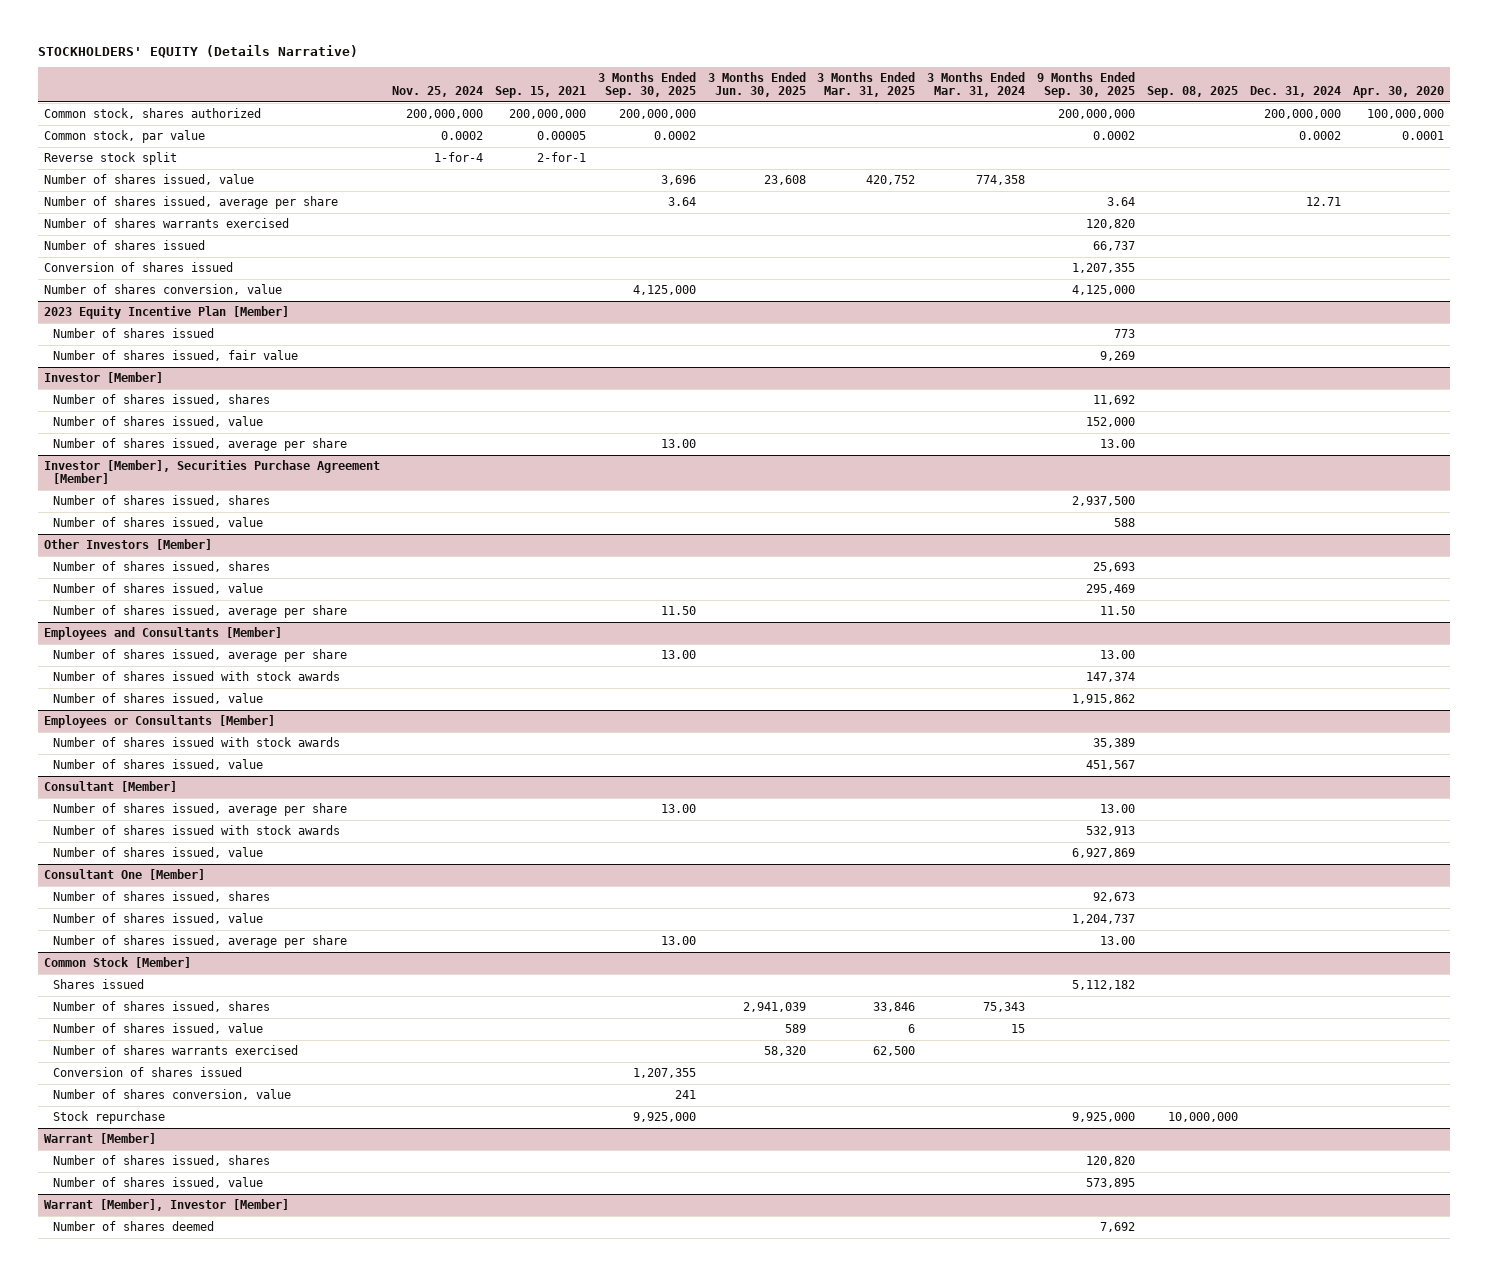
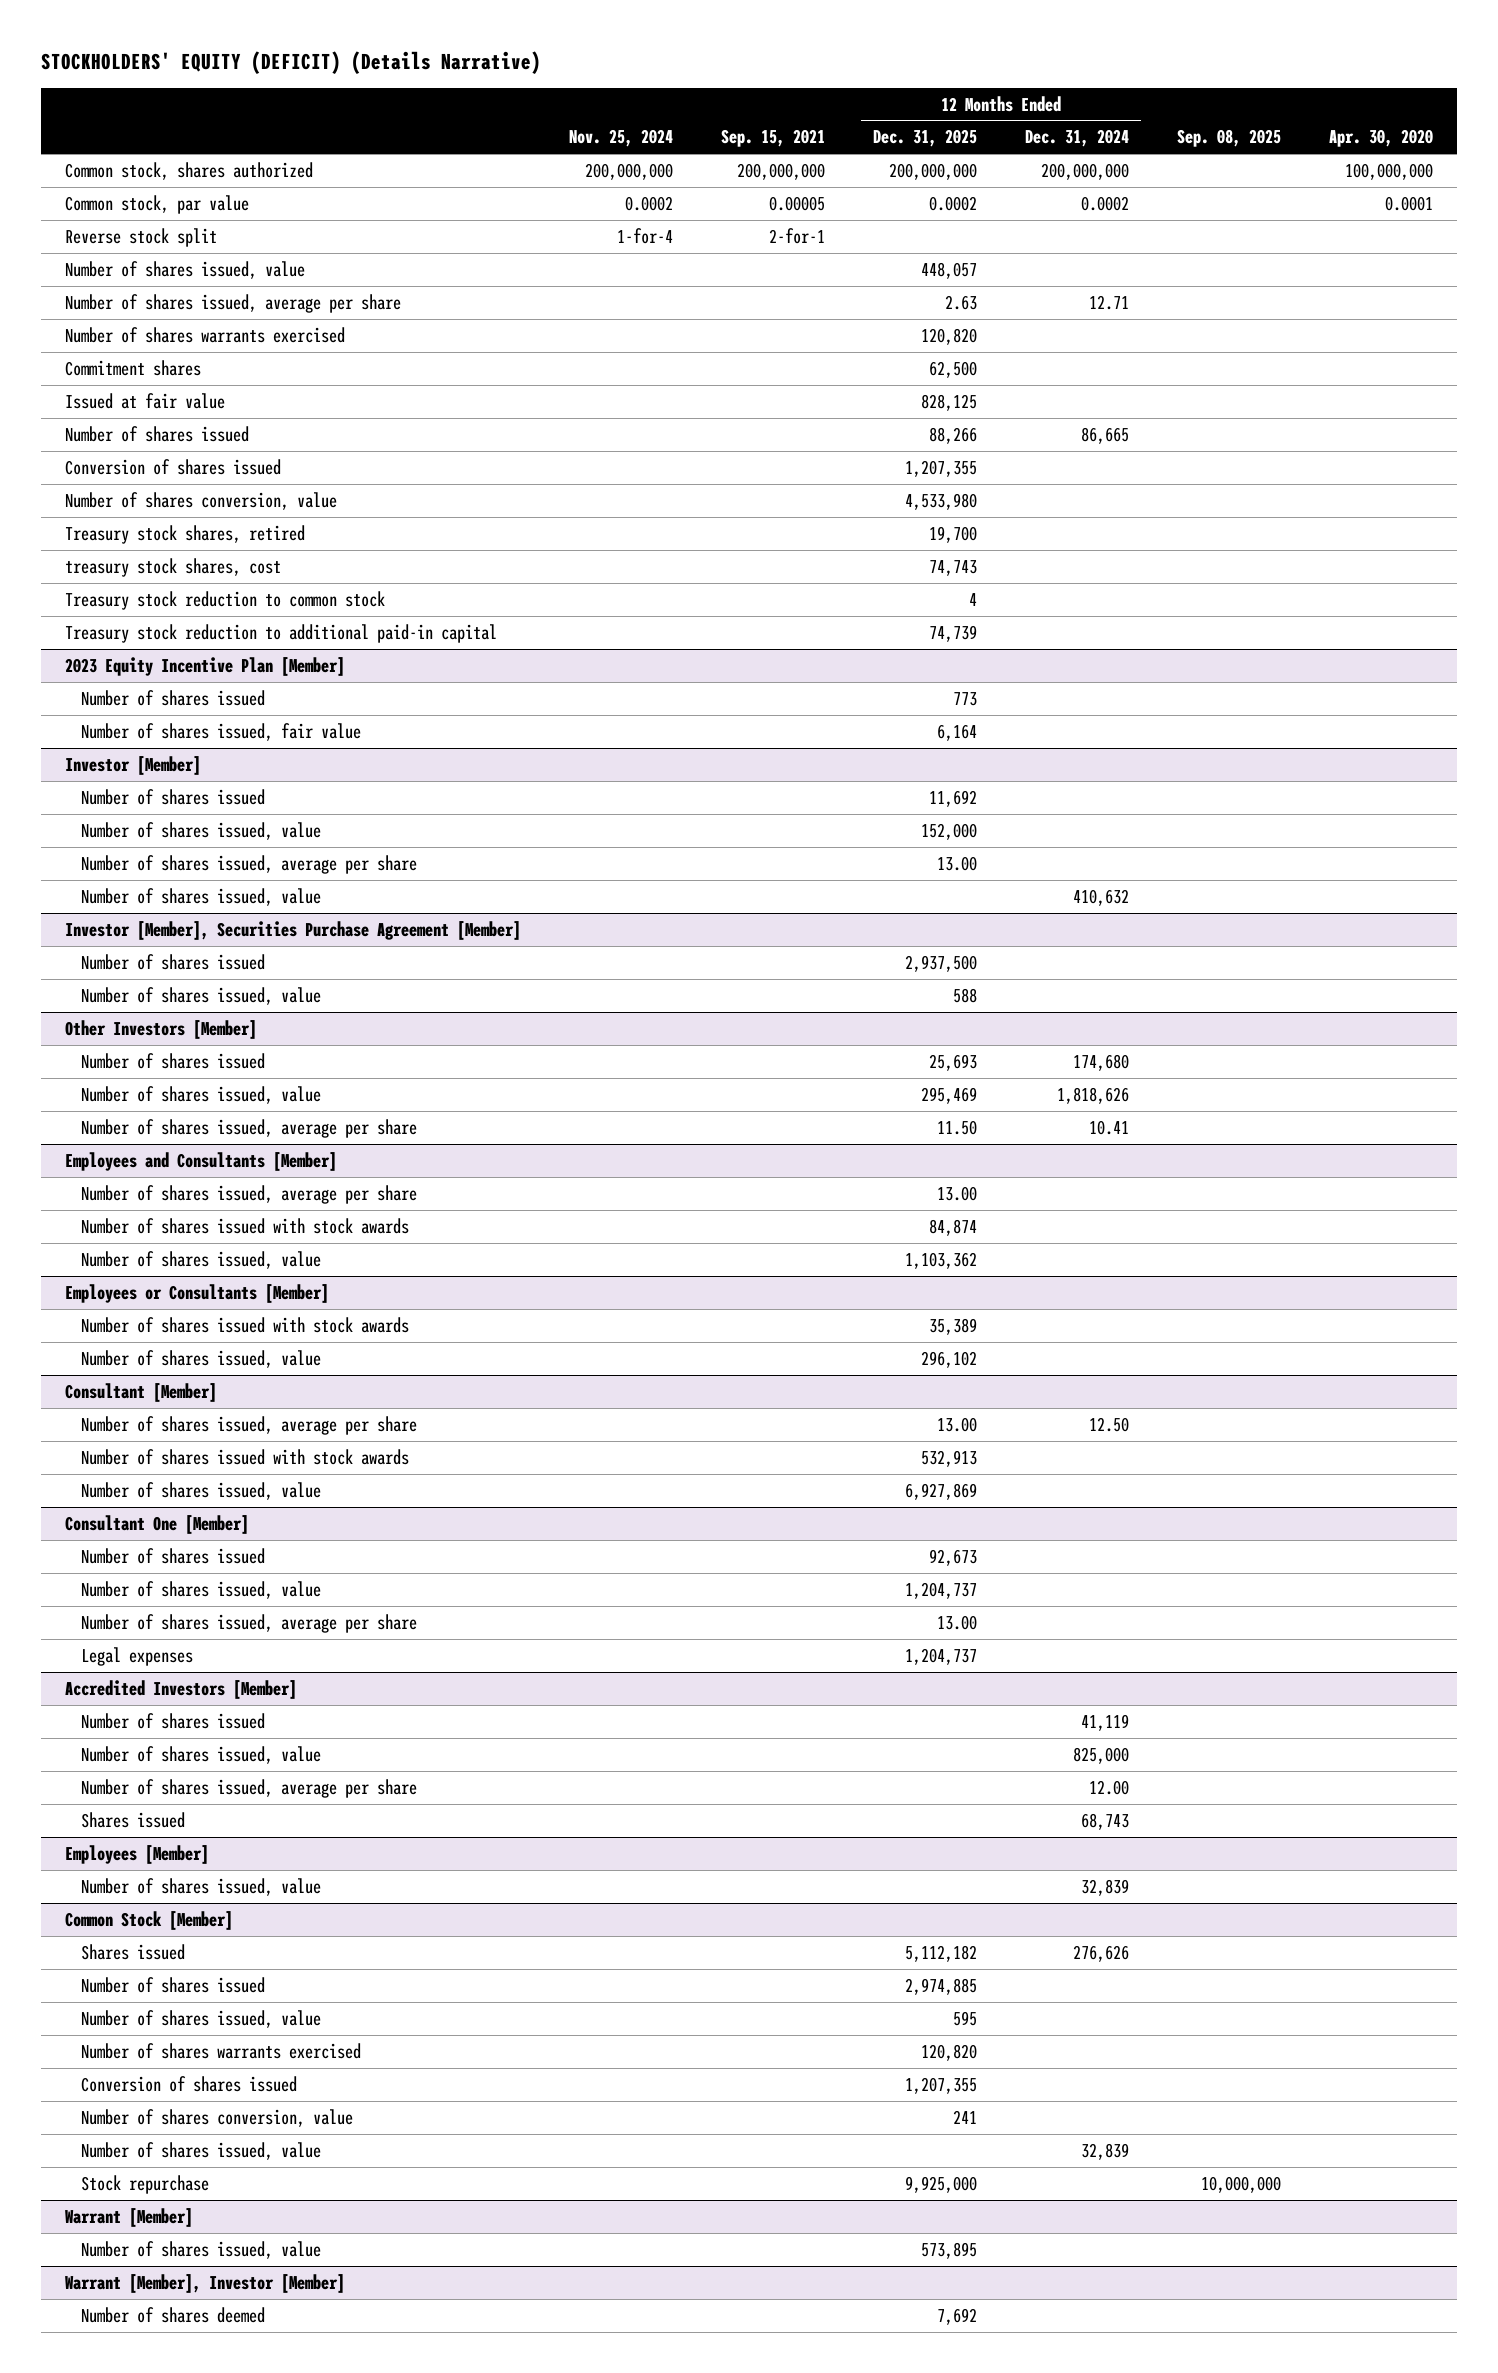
- STOCKHOLDERS' EQUITY (Details Narrative)
+ STOCKHOLDERS' EQUITY (DEFICIT) (Details Narrative)
- | Nov. 25, 2024 | Sep. 15, 2021 | 3 Months Ended Sep. 30, 2025 | 3 Months Ended Jun. 30, 2025 | 3 Months Ended Mar. 31, 2025 | 3 Months Ended Mar. 31, 2024 | 9 Months Ended Sep. 30, 2025 | Sep. 08, 2025 | Dec. 31, 2024 | Apr. 30, 2020
+ | Nov. 25, 2024 | Sep. 15, 2021 | 12 Months Ended Dec. 31, 2025 | 12 Months Ended Dec. 31, 2024 | Sep. 08, 2025 | Apr. 30, 2020
+ Commitment shares | | | 62,500 | | |
+ Issued at fair value | | | 828,125 | | |
+ Treasury stock shares, retired | | | 19,700 | | |
+ treasury stock shares, cost | | | 74,743 | | |
+ Treasury stock reduction to common stock | | | 4 | | |
+ Treasury stock reduction to additional paid-in capital | | | 74,739 | | |
@ Investor [Member]
- Number of shares issued, shares | | | | | | | 11,692 | | |
+ Number of shares issued | | | 11,692 | | |
+ Number of shares issued, value | | | | 410,632 | |
@ Investor [Member], Securities Purchase Agreement [Member]
- Number of shares issued, shares | | | | | | | 2,937,500 | | |
+ Number of shares issued | | | 2,937,500 | | |
@ Other Investors [Member]
- Number of shares issued, shares | | | | | | | 25,693 | | |
+ Number of shares issued | | | 25,693 | 174,680 | |
@ Consultant One [Member]
- Number of shares issued, shares | | | | | | | 92,673 | | |
+ Number of shares issued | | | 92,673 | | |
+ Legal expenses | | | 1,204,737 | | |
+ Accredited Investors [Member]
+ Number of shares issued | | | | 41,119 | |
+ Number of shares issued, value | | | | 825,000 | |
+ Number of shares issued, average per share | | | | 12.00 | |
+ Shares issued | | | | 68,743 | |
+ Employees [Member]
+ Number of shares issued, value | | | | 32,839 | |
@ Common Stock [Member]
- Number of shares issued, shares | | | | 2,941,039 | 33,846 | 75,343 | | | |
+ Number of shares issued | | | 2,974,885 | | |
+ Number of shares issued, value | | | | 32,839 | |
@ Warrant [Member]
- Number of shares issued, shares | | | | | | | 120,820 | | |

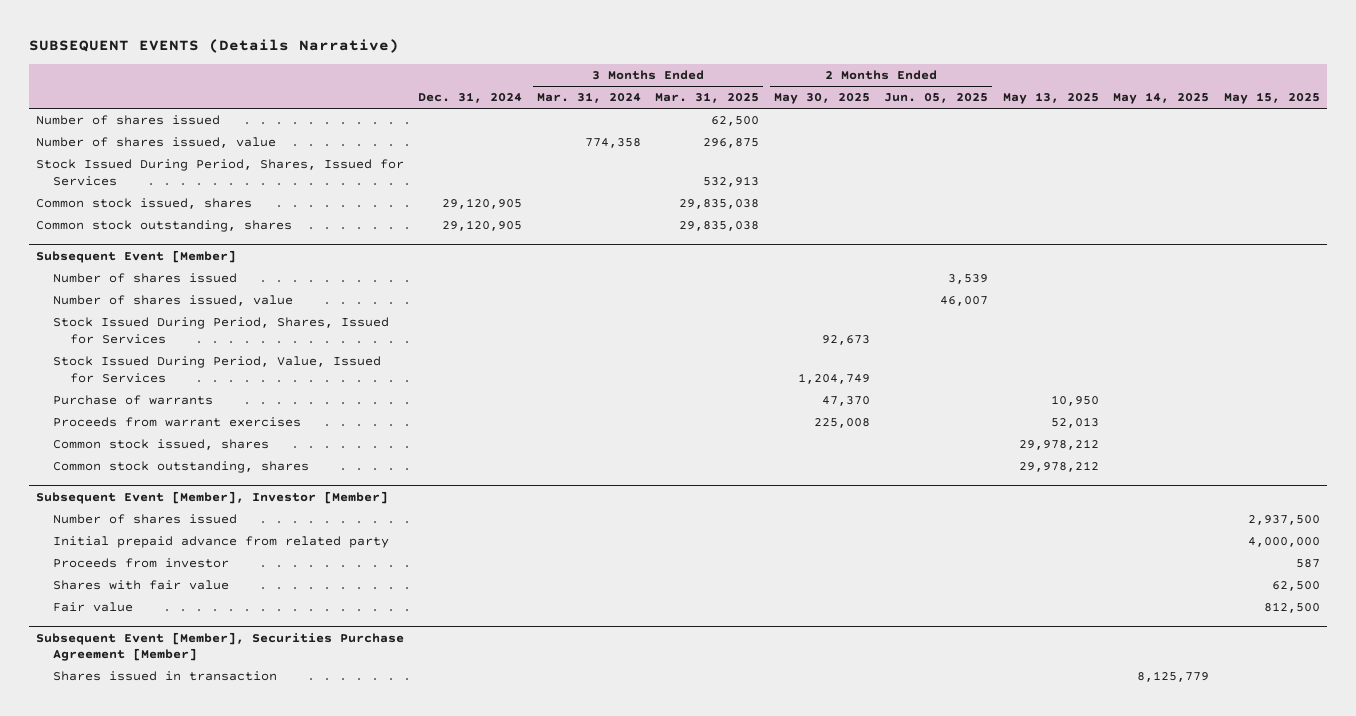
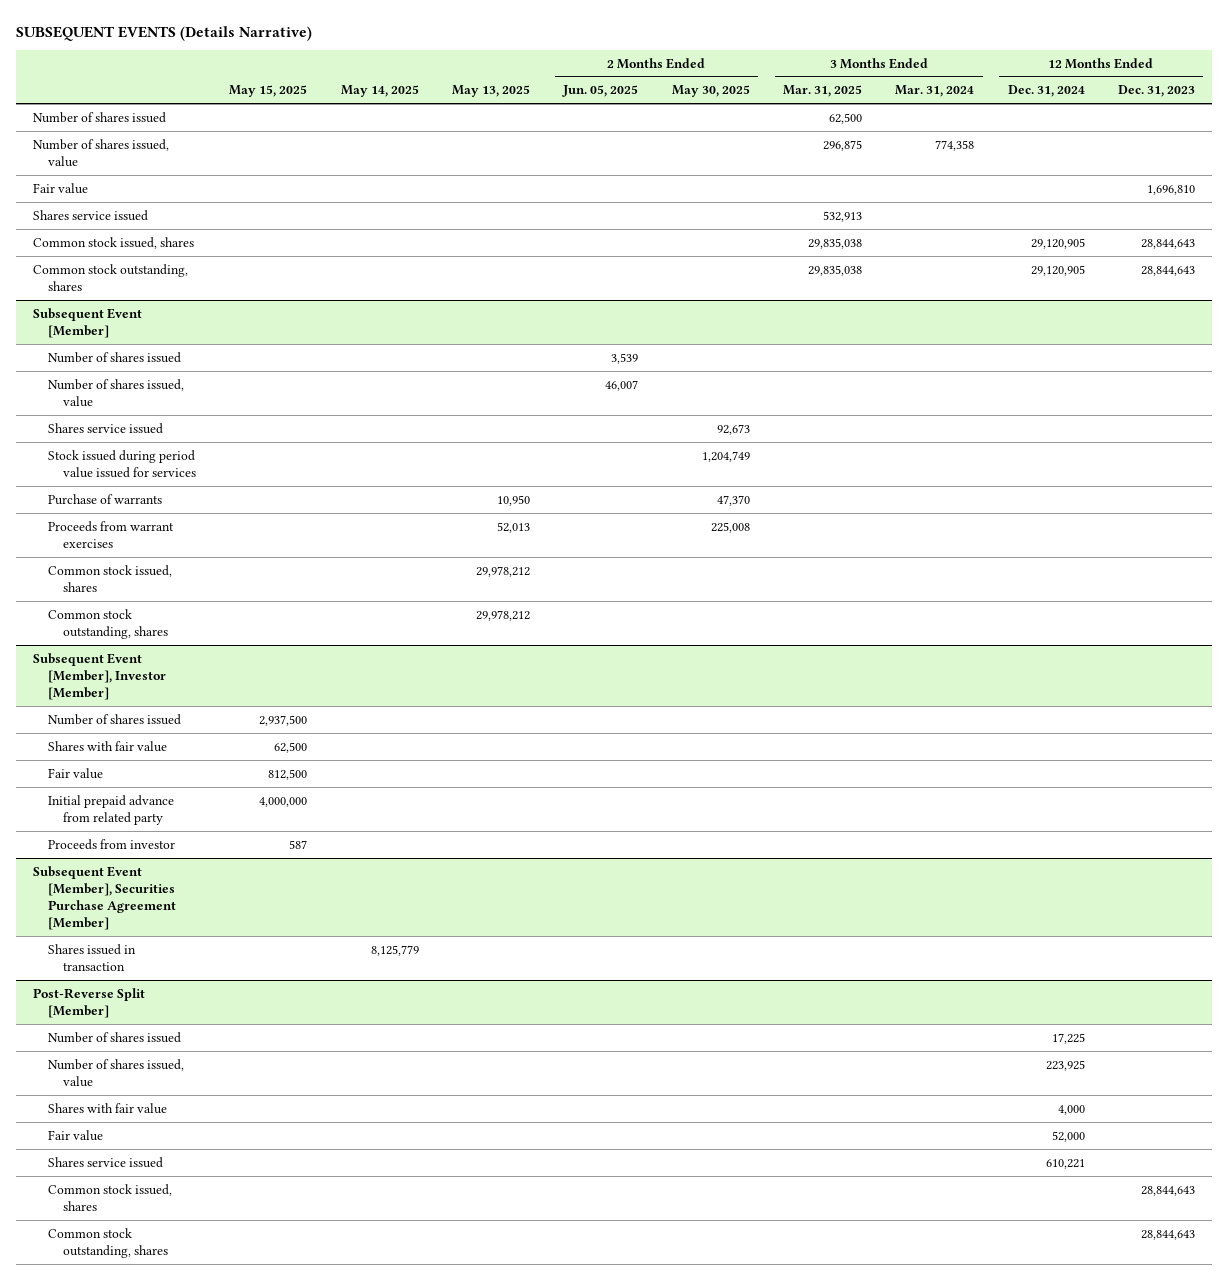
- | Dec. 31, 2024 | 3 Months Ended Mar. 31, 2024 | 3 Months Ended Mar. 31, 2025 | 2 Months Ended May 30, 2025 | 2 Months Ended Jun. 05, 2025 | May 13, 2025 | May 14, 2025 | May 15, 2025
+ | May 15, 2025 | May 14, 2025 | May 13, 2025 | 2 Months Ended Jun. 05, 2025 | 2 Months Ended May 30, 2025 | 3 Months Ended Mar. 31, 2025 | 3 Months Ended Mar. 31, 2024 | 12 Months Ended Dec. 31, 2024 | 12 Months Ended Dec. 31, 2023
- Stock Issued During Period, Shares, Issued for Services | | | 532,913 | | | | |
+ Fair value | | | | | | | | | 1,696,810
+ Shares service issued | | | | | | 532,913 | | |
@ Subsequent Event [Member]
- Stock Issued During Period, Shares, Issued for Services | | | | 92,673 | | | |
- Stock Issued During Period, Value, Issued for Services | | | | 1,204,749 | | | |
+ Shares service issued | | | | | 92,673 | | | |
+ Stock issued during period value issued for services | | | | | 1,204,749 | | | |
@ Subsequent Event [Member], Investor [Member]
moved down: Initial prepaid advance from related party | 4,000,000 | | | | | | | |
moved down: Proceeds from investor | 587 | | | | | | | |
+ Post-Reverse Split [Member]
+ Number of shares issued | | | | | | | | 17,225 |
+ Number of shares issued, value | | | | | | | | 223,925 |
+ Shares with fair value | | | | | | | | 4,000 |
+ Fair value | | | | | | | | 52,000 |
+ Shares service issued | | | | | | | | 610,221 |
+ Common stock issued, shares | | | | | | | | | 28,844,643
+ Common stock outstanding, shares | | | | | | | | | 28,844,643

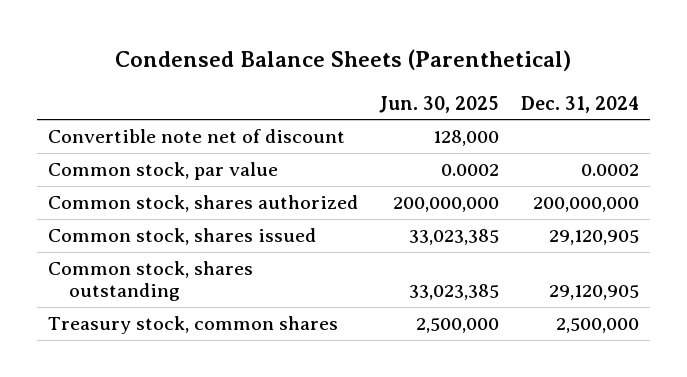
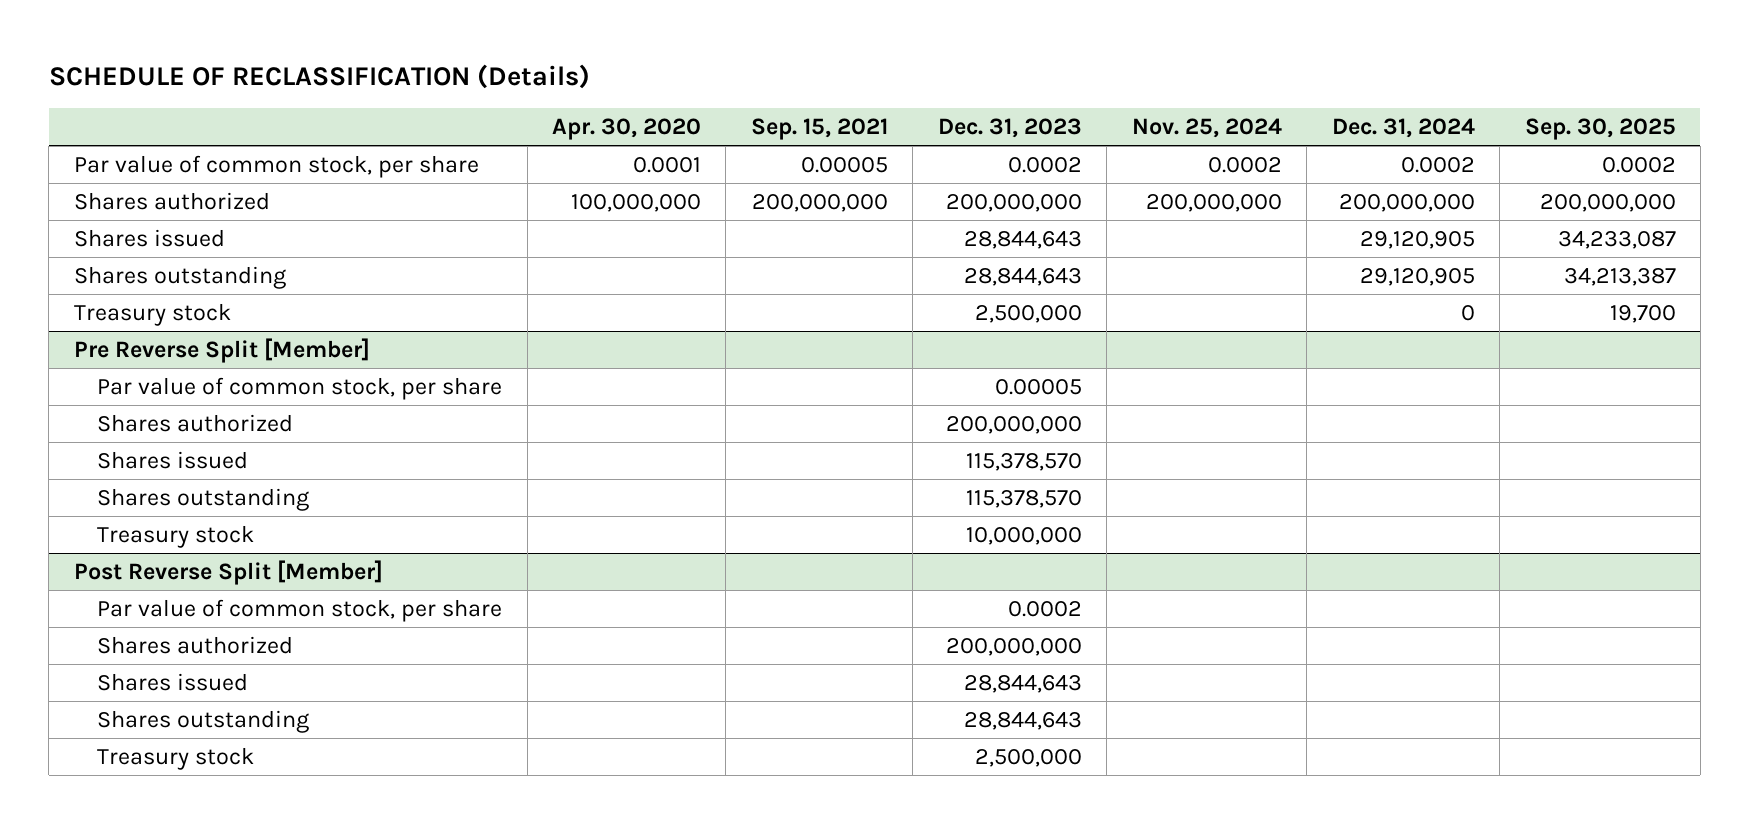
- Condensed Balance Sheets (Parenthetical)
+ SCHEDULE OF RECLASSIFICATION (Details)
- | Jun. 30, 2025 | Dec. 31, 2024
+ | Apr. 30, 2020 | Sep. 15, 2021 | Dec. 31, 2023 | Nov. 25, 2024 | Dec. 31, 2024 | Sep. 30, 2025
- Convertible note net of discount | 128,000 |
- Common stock, par value | 0.0002 | 0.0002
- Common stock, shares authorized | 200,000,000 | 200,000,000
- Common stock, shares issued | 33,023,385 | 29,120,905
- Common stock, shares outstanding | 33,023,385 | 29,120,905
- Treasury stock, common shares | 2,500,000 | 2,500,000
+ Par value of common stock, per share | 0.0001 | 0.00005 | 0.0002 | 0.0002 | 0.0002 | 0.0002
+ Shares authorized | 100,000,000 | 200,000,000 | 200,000,000 | 200,000,000 | 200,000,000 | 200,000,000
+ Shares issued | | | 28,844,643 | | 29,120,905 | 34,233,087
+ Shares outstanding | | | 28,844,643 | | 29,120,905 | 34,213,387
+ Treasury stock | | | 2,500,000 | | 0 | 19,700
+ Pre Reverse Split [Member]
+ Par value of common stock, per share | | | 0.00005 | | |
+ Shares authorized | | | 200,000,000 | | |
+ Shares issued | | | 115,378,570 | | |
+ Shares outstanding | | | 115,378,570 | | |
+ Treasury stock | | | 10,000,000 | | |
+ Post Reverse Split [Member]
+ Par value of common stock, per share | | | 0.0002 | | |
+ Shares authorized | | | 200,000,000 | | |
+ Shares issued | | | 28,844,643 | | |
+ Shares outstanding | | | 28,844,643 | | |
+ Treasury stock | | | 2,500,000 | | |

